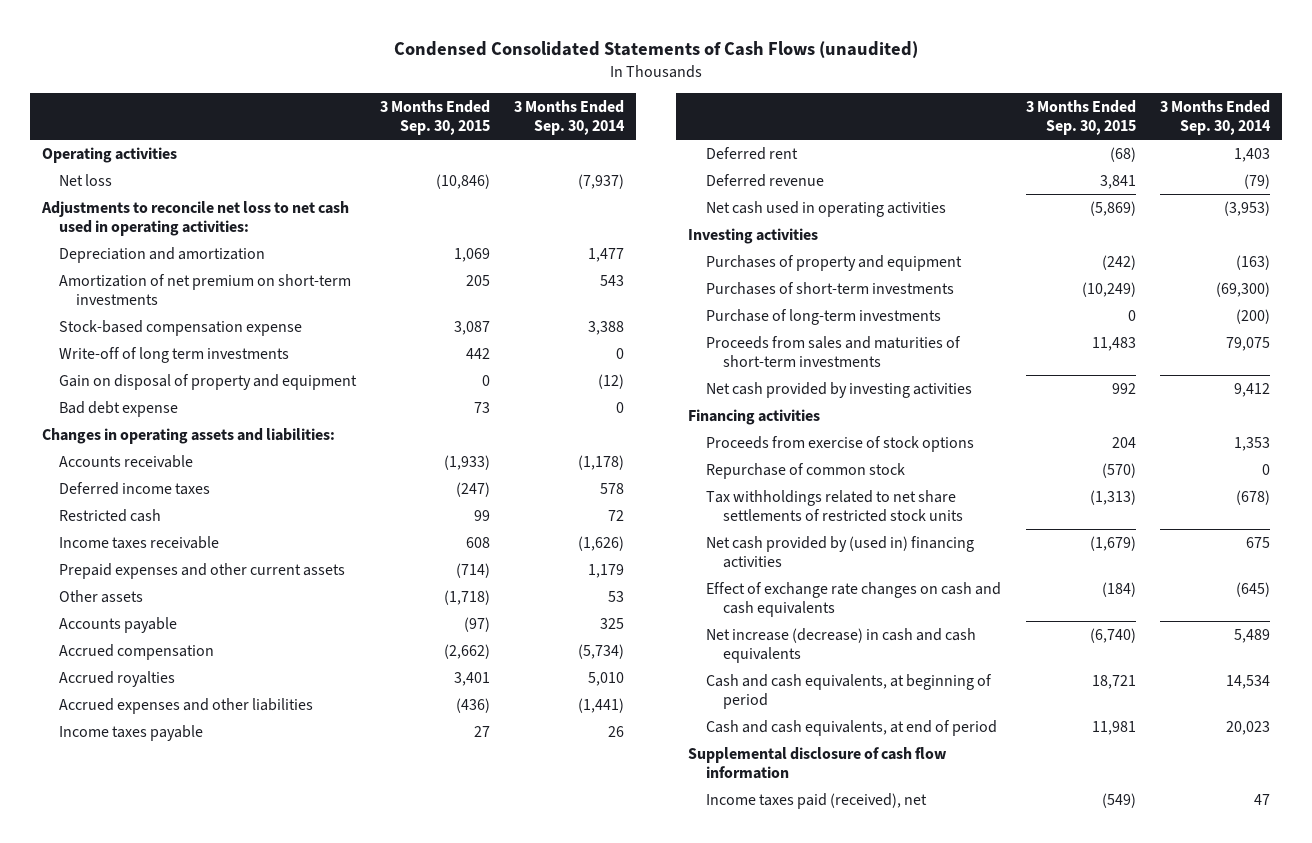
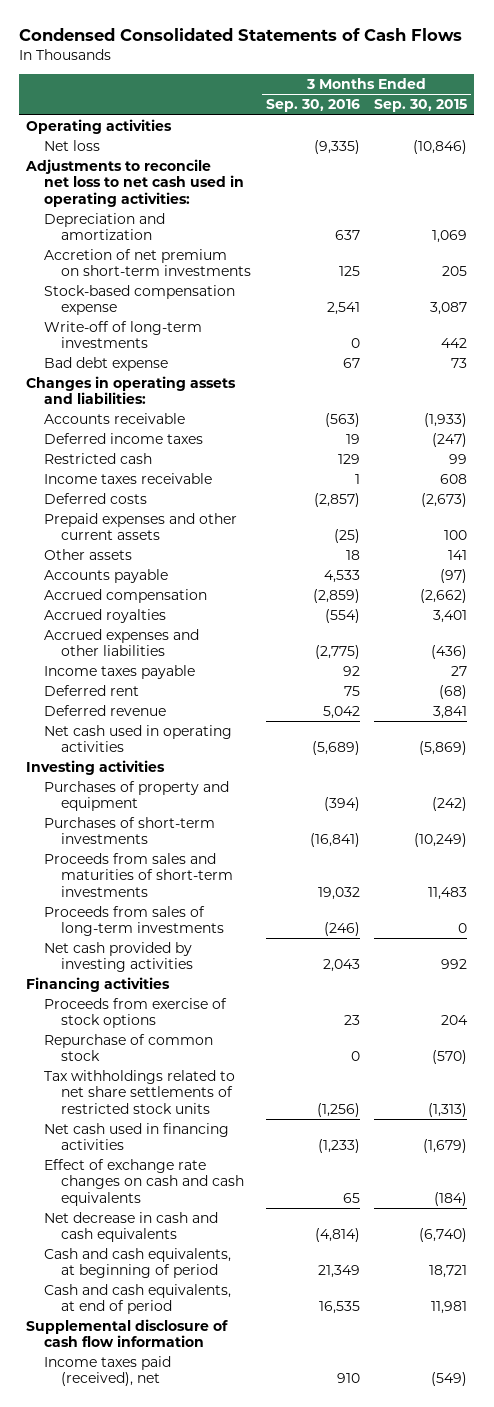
- Condensed Consolidated Statements of Cash Flows (unaudited)
+ Condensed Consolidated Statements of Cash Flows
- | 3 Months Ended Sep. 30, 2015 | 3 Months Ended Sep. 30, 2014
+ | 3 Months Ended Sep. 30, 2016 | 3 Months Ended Sep. 30, 2015
- Amortization of net premium on short-term investments | 205 | 543
+ Accretion of net premium on short-term investments | 125 | 205
- Write-off of long term investments | 442 | 0
- Gain on disposal of property and equipment | 0 | (12)
+ Write-off of long-term investments | 0 | 442
- Prepaid expenses and other current assets | (714) | 1,179
- Other assets | (1,718) | 53
+ Deferred costs | (2,857) | (2,673)
+ Prepaid expenses and other current assets | (25) | 100
+ Other assets | 18 | 141
- Purchase of long-term investments | 0 | (200)
+ Proceeds from sales of long-term investments | (246) | 0
- Net cash provided by (used in) financing activities | (1,679) | 675
+ Net cash used in financing activities | (1,233) | (1,679)
- Net increase (decrease) in cash and cash equivalents | (6,740) | 5,489
+ Net decrease in cash and cash equivalents | (4,814) | (6,740)

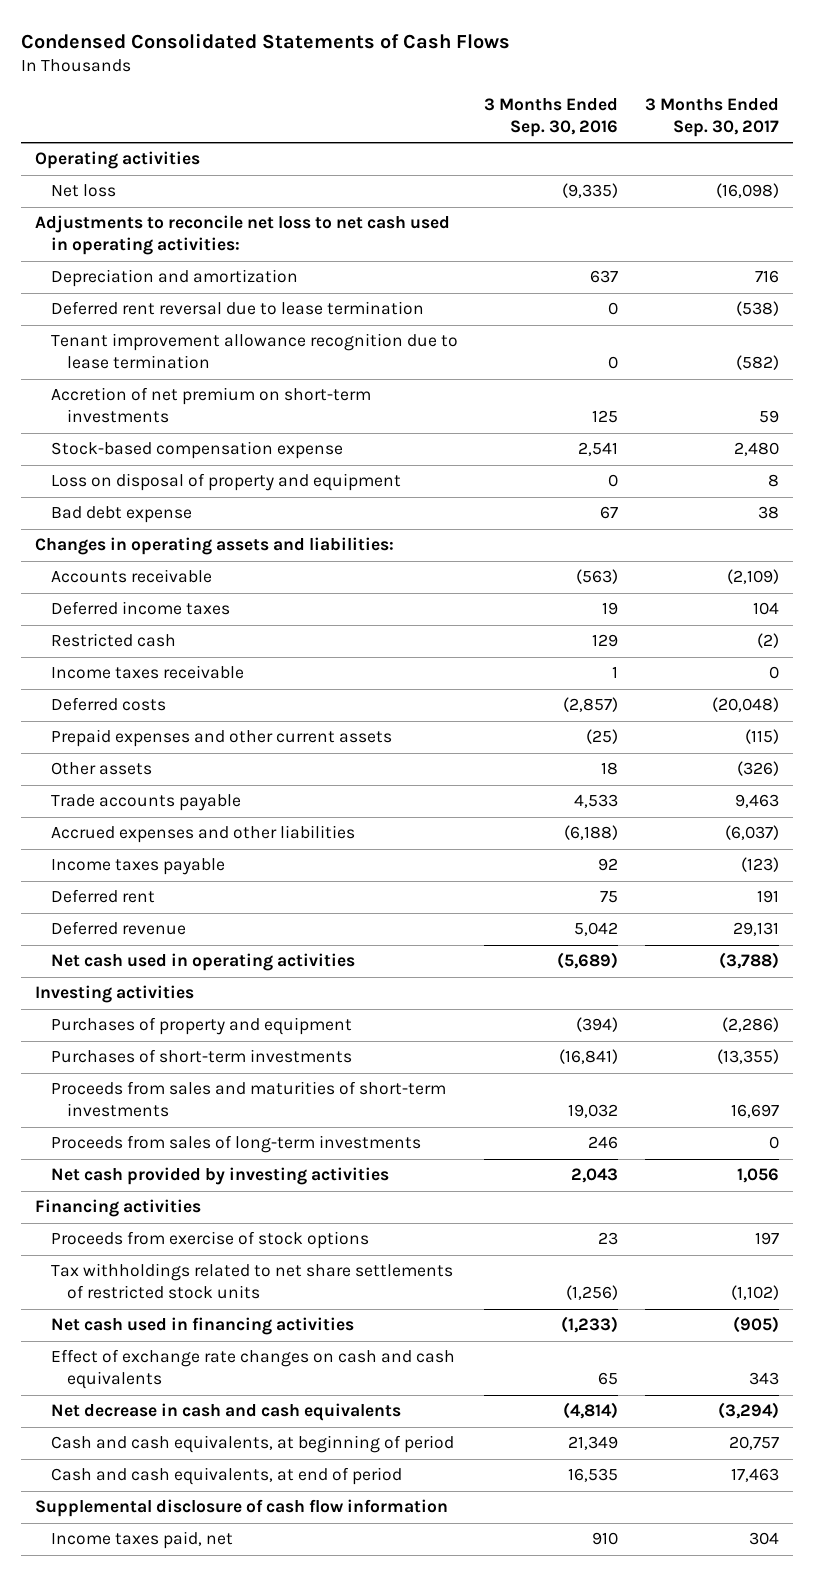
- | 3 Months Ended Sep. 30, 2016 | 3 Months Ended Sep. 30, 2015
+ | 3 Months Ended Sep. 30, 2016 | 3 Months Ended Sep. 30, 2017
+ Deferred rent reversal due to lease termination | 0 | (538)
+ Tenant improvement allowance recognition due to lease termination | 0 | (582)
- Write-off of long-term investments | 0 | 442
+ Loss on disposal of property and equipment | 0 | 8
- Accounts payable | 4,533 | (97)
- Accrued compensation | (2,859) | (2,662)
- Accrued royalties | (554) | 3,401
- Accrued expenses and other liabilities | (2,775) | (436)
+ Trade accounts payable | 4,533 | 9,463
+ Accrued expenses and other liabilities | (6,188) | (6,037)
- Proceeds from sales of long-term investments | (246) | 0
+ Proceeds from sales of long-term investments | 246 | 0
- Repurchase of common stock | 0 | (570)
- Income taxes paid (received), net | 910 | (549)
+ Income taxes paid, net | 910 | 304

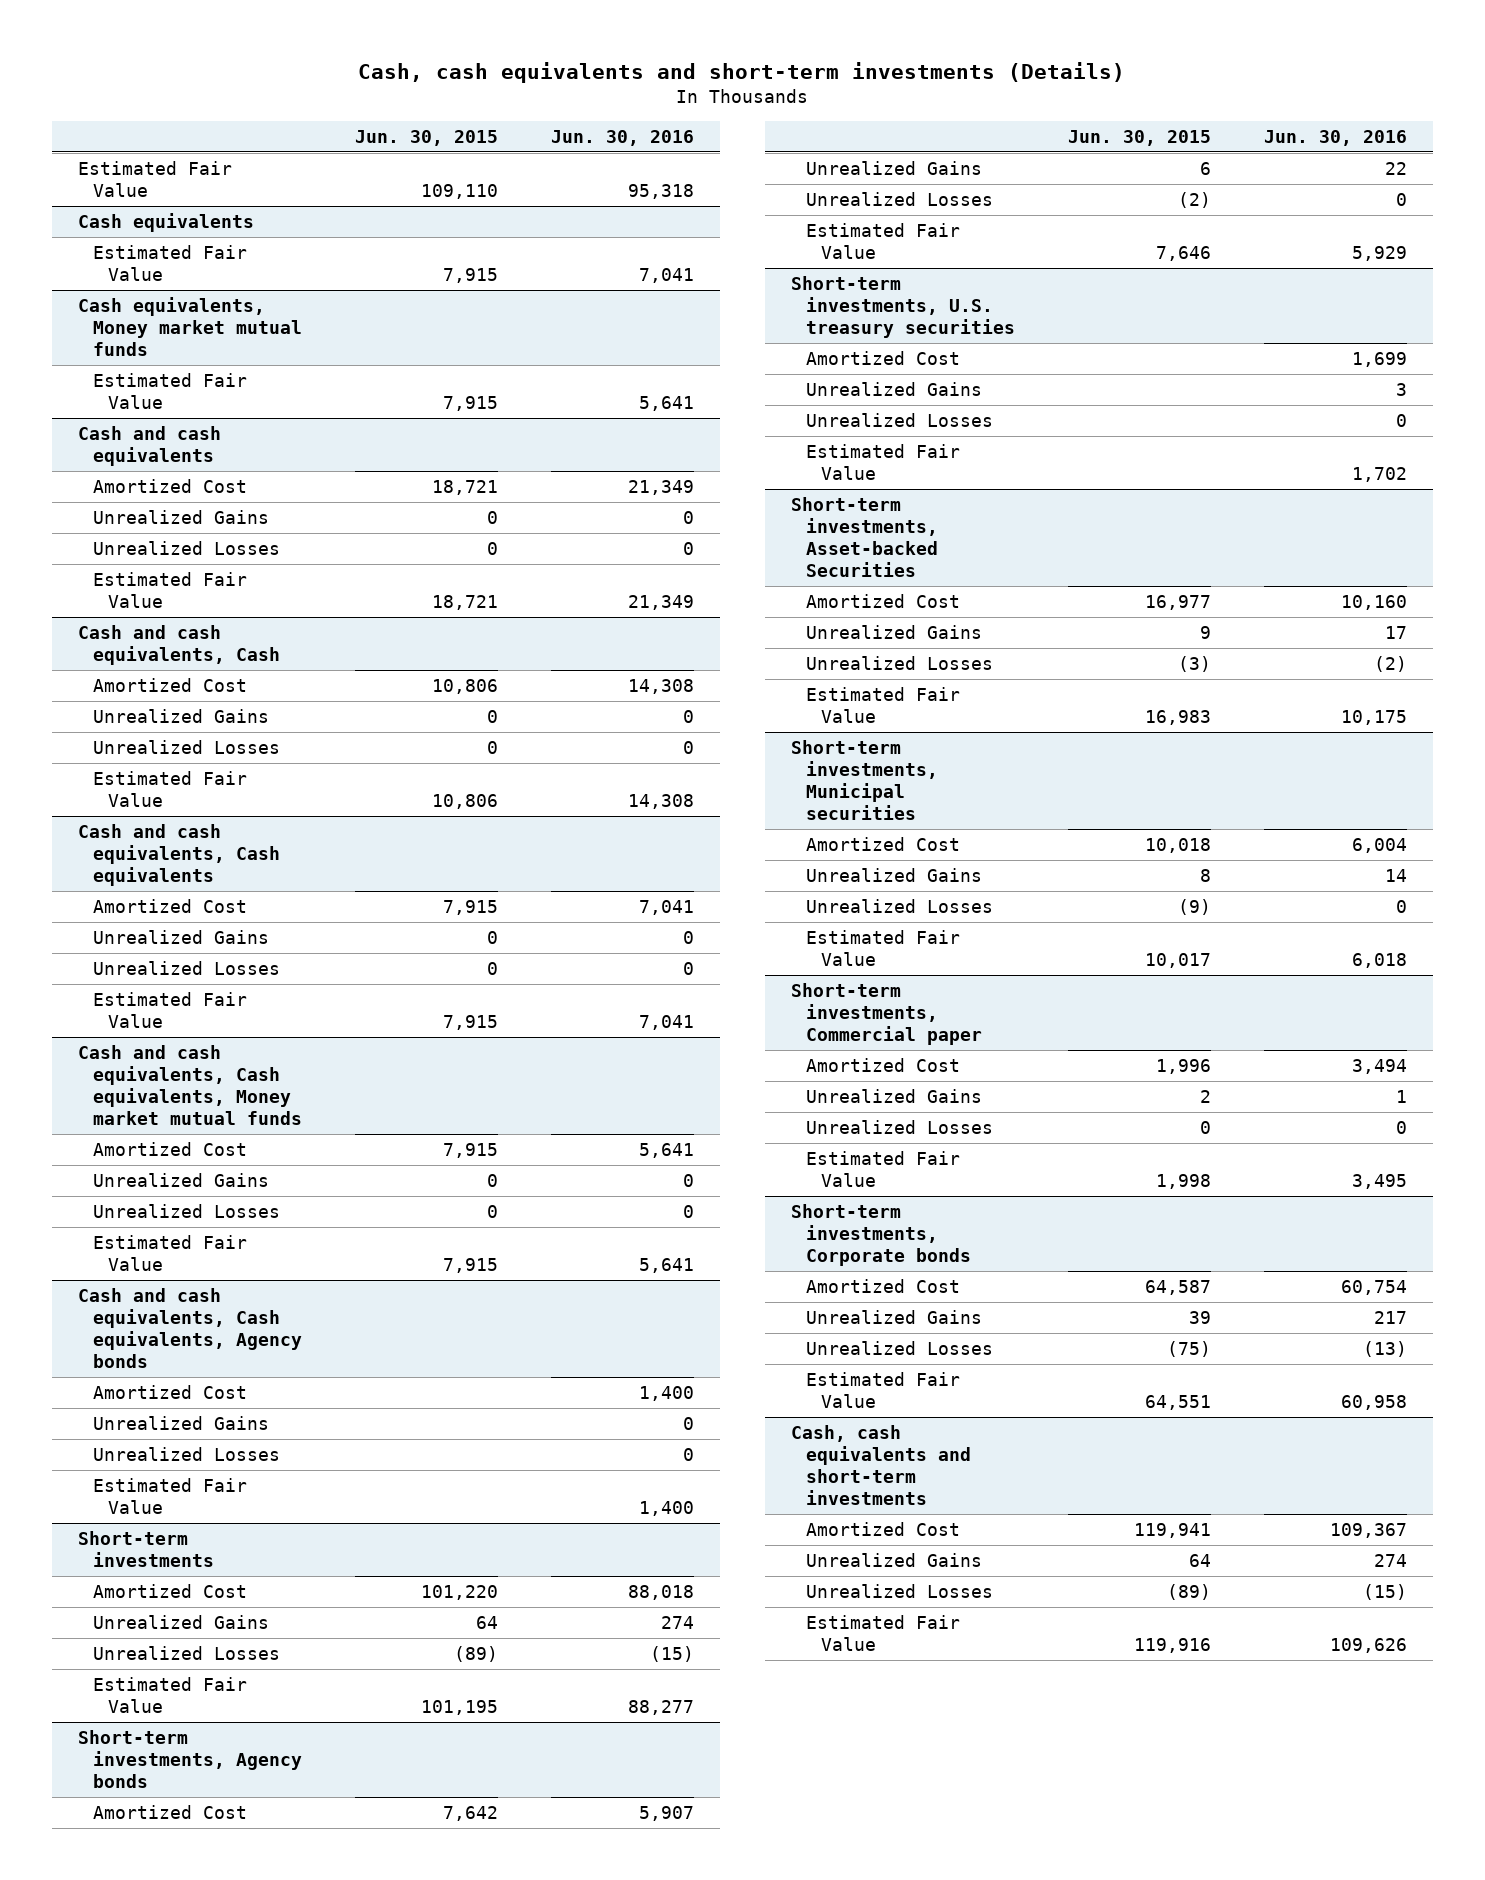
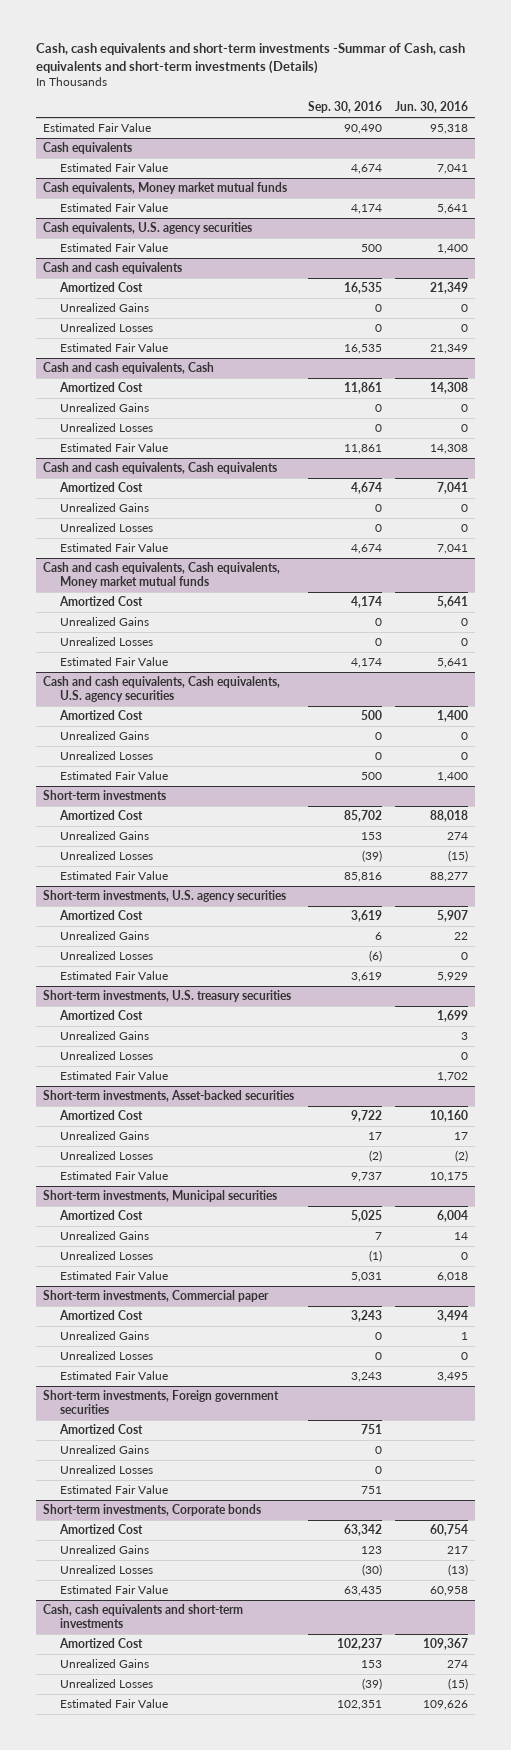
- Cash, cash equivalents and short-term investments (Details)
+ Cash, cash equivalents and short-term investments -Summar of Cash, cash equivalents and short-term investments (Details)
- | Jun. 30, 2015 | Jun. 30, 2016
+ | Sep. 30, 2016 | Jun. 30, 2016
+ Cash equivalents, U.S. agency securities
+ Estimated Fair Value | 500 | 1,400
- Cash and cash equivalents, Cash equivalents, Agency bonds
+ Cash and cash equivalents, Cash equivalents, U.S. agency securities
- Short-term investments, Agency bonds
+ Short-term investments, U.S. agency securities
- Short-term investments, Asset-backed Securities
+ Short-term investments, Asset-backed securities
+ Short-term investments, Foreign government securities
+ Amortized Cost | 751 |
+ Unrealized Gains | 0 |
+ Unrealized Losses | 0 |
+ Estimated Fair Value | 751 |

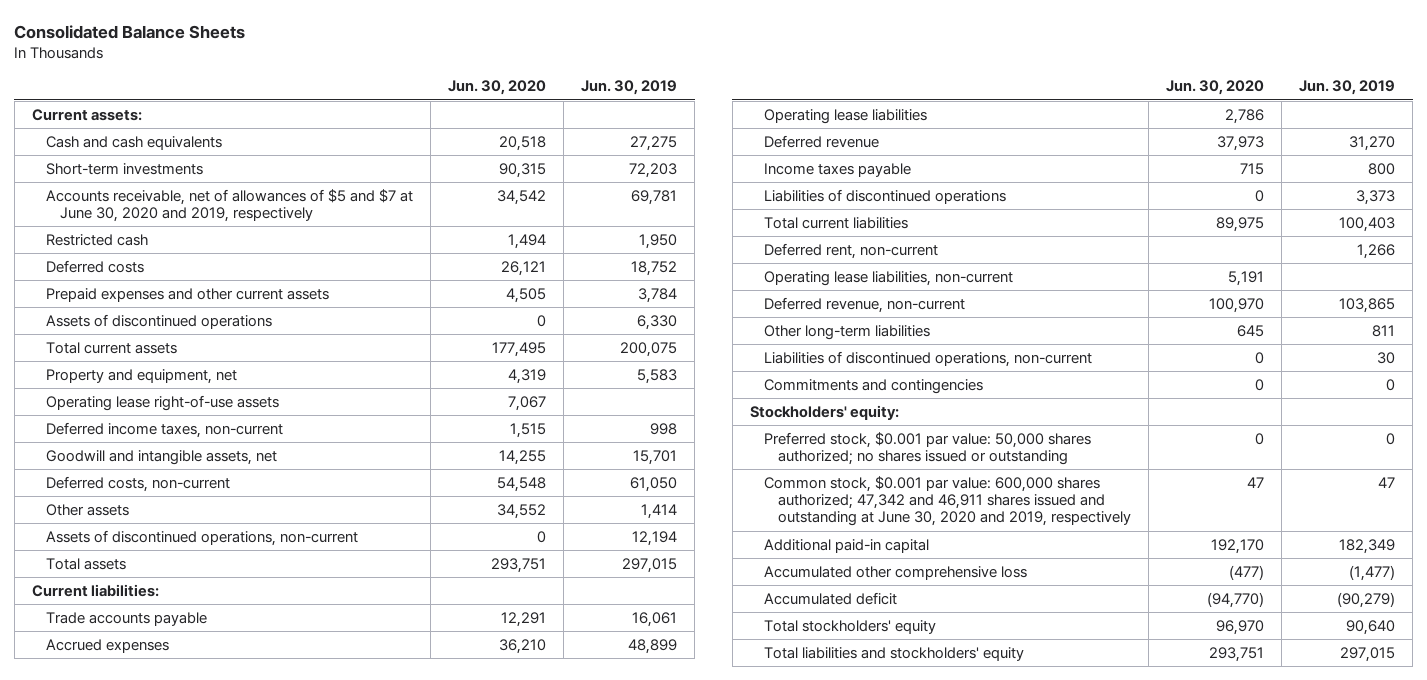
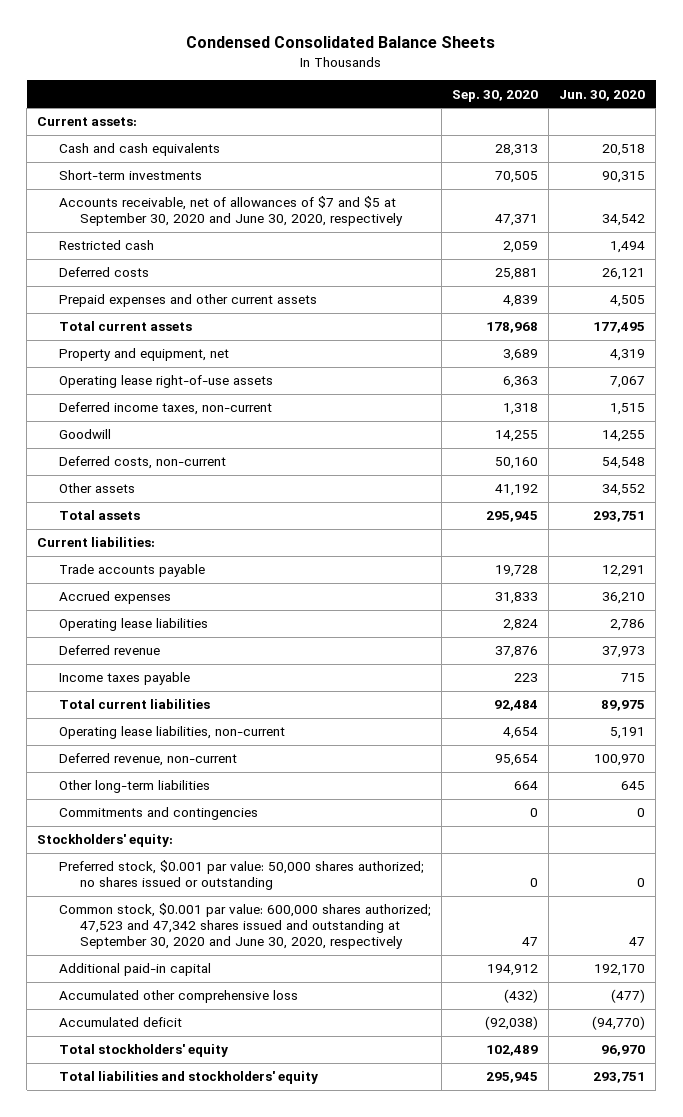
- Consolidated Balance Sheets
+ Condensed Consolidated Balance Sheets
- | Jun. 30, 2020 | Jun. 30, 2019
+ | Sep. 30, 2020 | Jun. 30, 2020
- Accounts receivable, net of allowances of $5 and $7 at June 30, 2020 and 2019, respectively | 34,542 | 69,781
+ Accounts receivable, net of allowances of $7 and $5 at September 30, 2020 and June 30, 2020, respectively | 47,371 | 34,542
- Assets of discontinued operations | 0 | 6,330
- Goodwill and intangible assets, net | 14,255 | 15,701
+ Goodwill | 14,255 | 14,255
- Assets of discontinued operations, non-current | 0 | 12,194
- Liabilities of discontinued operations | 0 | 3,373
- Deferred rent, non-current | | 1,266
- Liabilities of discontinued operations, non-current | 0 | 30
- Common stock, $0.001 par value: 600,000 shares authorized; 47,342 and 46,911 shares issued and outstanding at June 30, 2020 and 2019, respectively | 47 | 47
+ Common stock, $0.001 par value: 600,000 shares authorized; 47,523 and 47,342 shares issued and outstanding at September 30, 2020 and June 30, 2020, respectively | 47 | 47

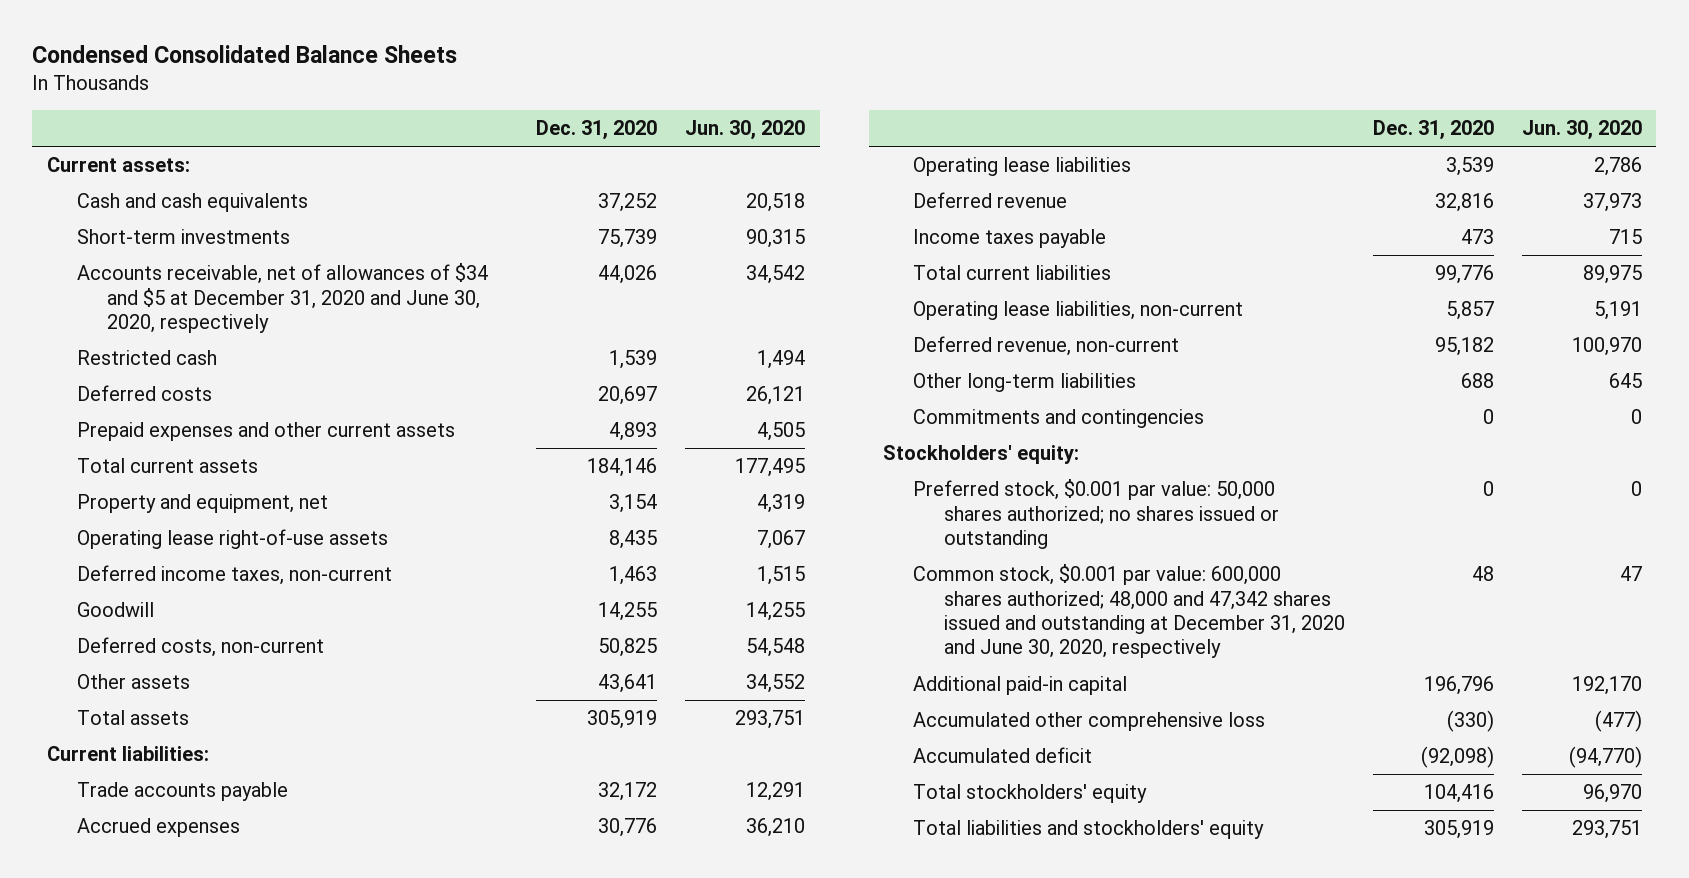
- | Sep. 30, 2020 | Jun. 30, 2020
+ | Dec. 31, 2020 | Jun. 30, 2020
- Accounts receivable, net of allowances of $7 and $5 at September 30, 2020 and June 30, 2020, respectively | 47,371 | 34,542
+ Accounts receivable, net of allowances of $34 and $5 at December 31, 2020 and June 30, 2020, respectively | 44,026 | 34,542
- Common stock, $0.001 par value: 600,000 shares authorized; 47,523 and 47,342 shares issued and outstanding at September 30, 2020 and June 30, 2020, respectively | 47 | 47
+ Common stock, $0.001 par value: 600,000 shares authorized; 48,000 and 47,342 shares issued and outstanding at December 31, 2020 and June 30, 2020, respectively | 48 | 47

